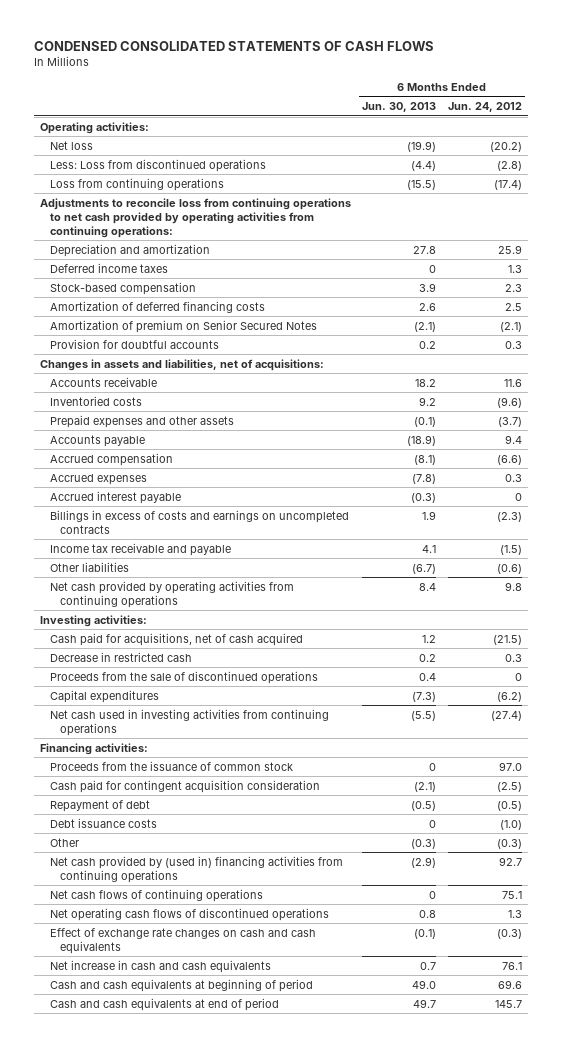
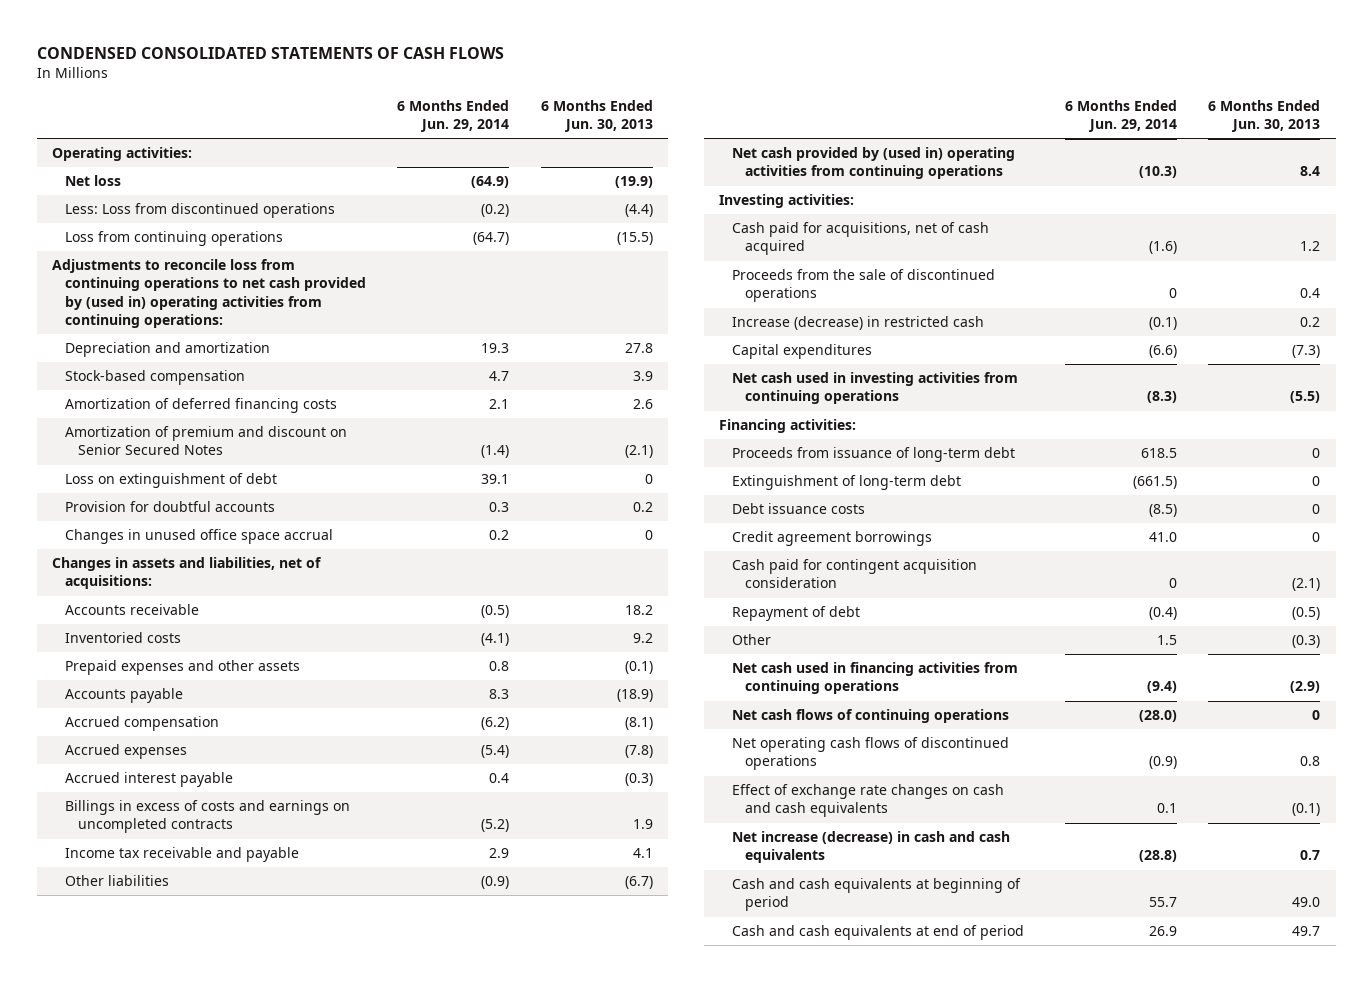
- | 6 Months Ended Jun. 30, 2013 | 6 Months Ended Jun. 24, 2012
+ | 6 Months Ended Jun. 29, 2014 | 6 Months Ended Jun. 30, 2013
- Adjustments to reconcile loss from continuing operations to net cash provided by operating activities from continuing operations:
+ Adjustments to reconcile loss from continuing operations to net cash provided by (used in) operating activities from continuing operations:
- Deferred income taxes | 0 | 1.3
- Amortization of premium on Senior Secured Notes | (2.1) | (2.1)
+ Amortization of premium and discount on Senior Secured Notes | (1.4) | (2.1)
+ Loss on extinguishment of debt | 39.1 | 0
+ Changes in unused office space accrual | 0.2 | 0
- Net cash provided by operating activities from continuing operations | 8.4 | 9.8
+ Net cash provided by (used in) operating activities from continuing operations | (10.3) | 8.4
- Decrease in restricted cash | 0.2 | 0.3
+ Increase (decrease) in restricted cash | (0.1) | 0.2
- Proceeds from the issuance of common stock | 0 | 97.0
+ Proceeds from issuance of long-term debt | 618.5 | 0
+ Extinguishment of long-term debt | (661.5) | 0
moved up: Debt issuance costs | (8.5) | 0
+ Credit agreement borrowings | 41.0 | 0
- Net cash provided by (used in) financing activities from continuing operations | (2.9) | 92.7
+ Net cash used in financing activities from continuing operations | (9.4) | (2.9)
- Net increase in cash and cash equivalents | 0.7 | 76.1
+ Net increase (decrease) in cash and cash equivalents | (28.8) | 0.7

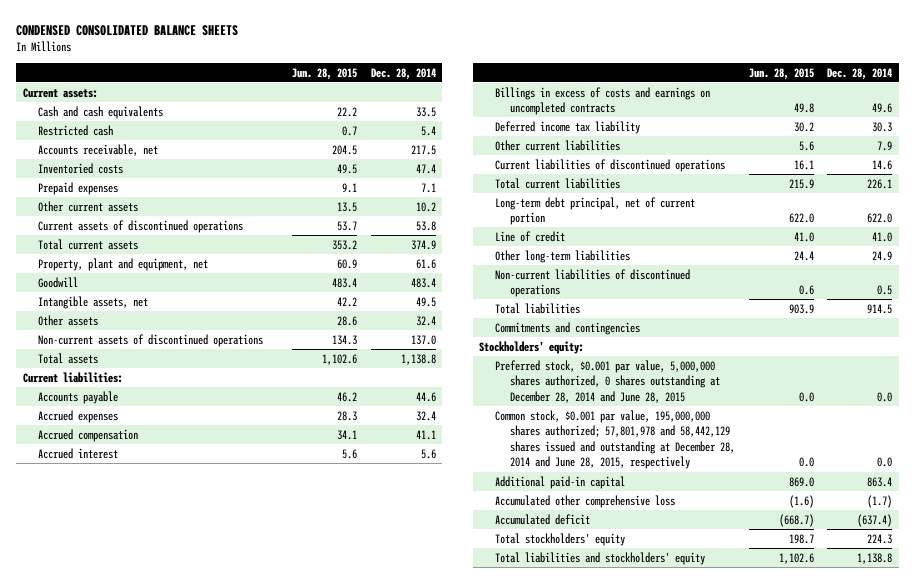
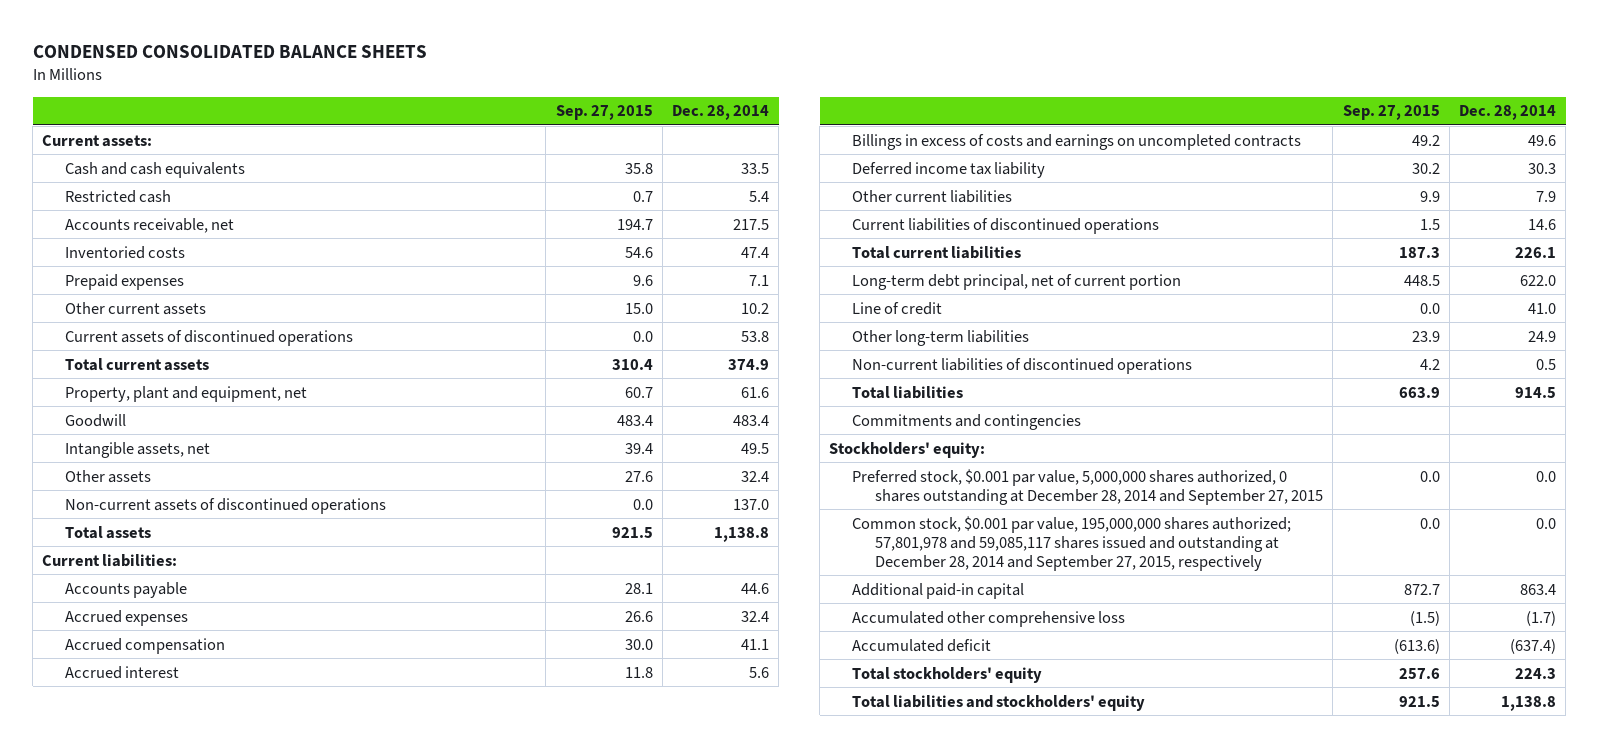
- | Jun. 28, 2015 | Dec. 28, 2014
+ | Sep. 27, 2015 | Dec. 28, 2014
- Preferred stock, $0.001 par value, 5,000,000 shares authorized, 0 shares outstanding at December 28, 2014 and June 28, 2015 | 0.0 | 0.0
- Common stock, $0.001 par value, 195,000,000 shares authorized; 57,801,978 and 58,442,129 shares issued and outstanding at December 28, 2014 and June 28, 2015, respectively | 0.0 | 0.0
+ Preferred stock, $0.001 par value, 5,000,000 shares authorized, 0 shares outstanding at December 28, 2014 and September 27, 2015 | 0.0 | 0.0
+ Common stock, $0.001 par value, 195,000,000 shares authorized; 57,801,978 and 59,085,117 shares issued and outstanding at December 28, 2014 and September 27, 2015, respectively | 0.0 | 0.0

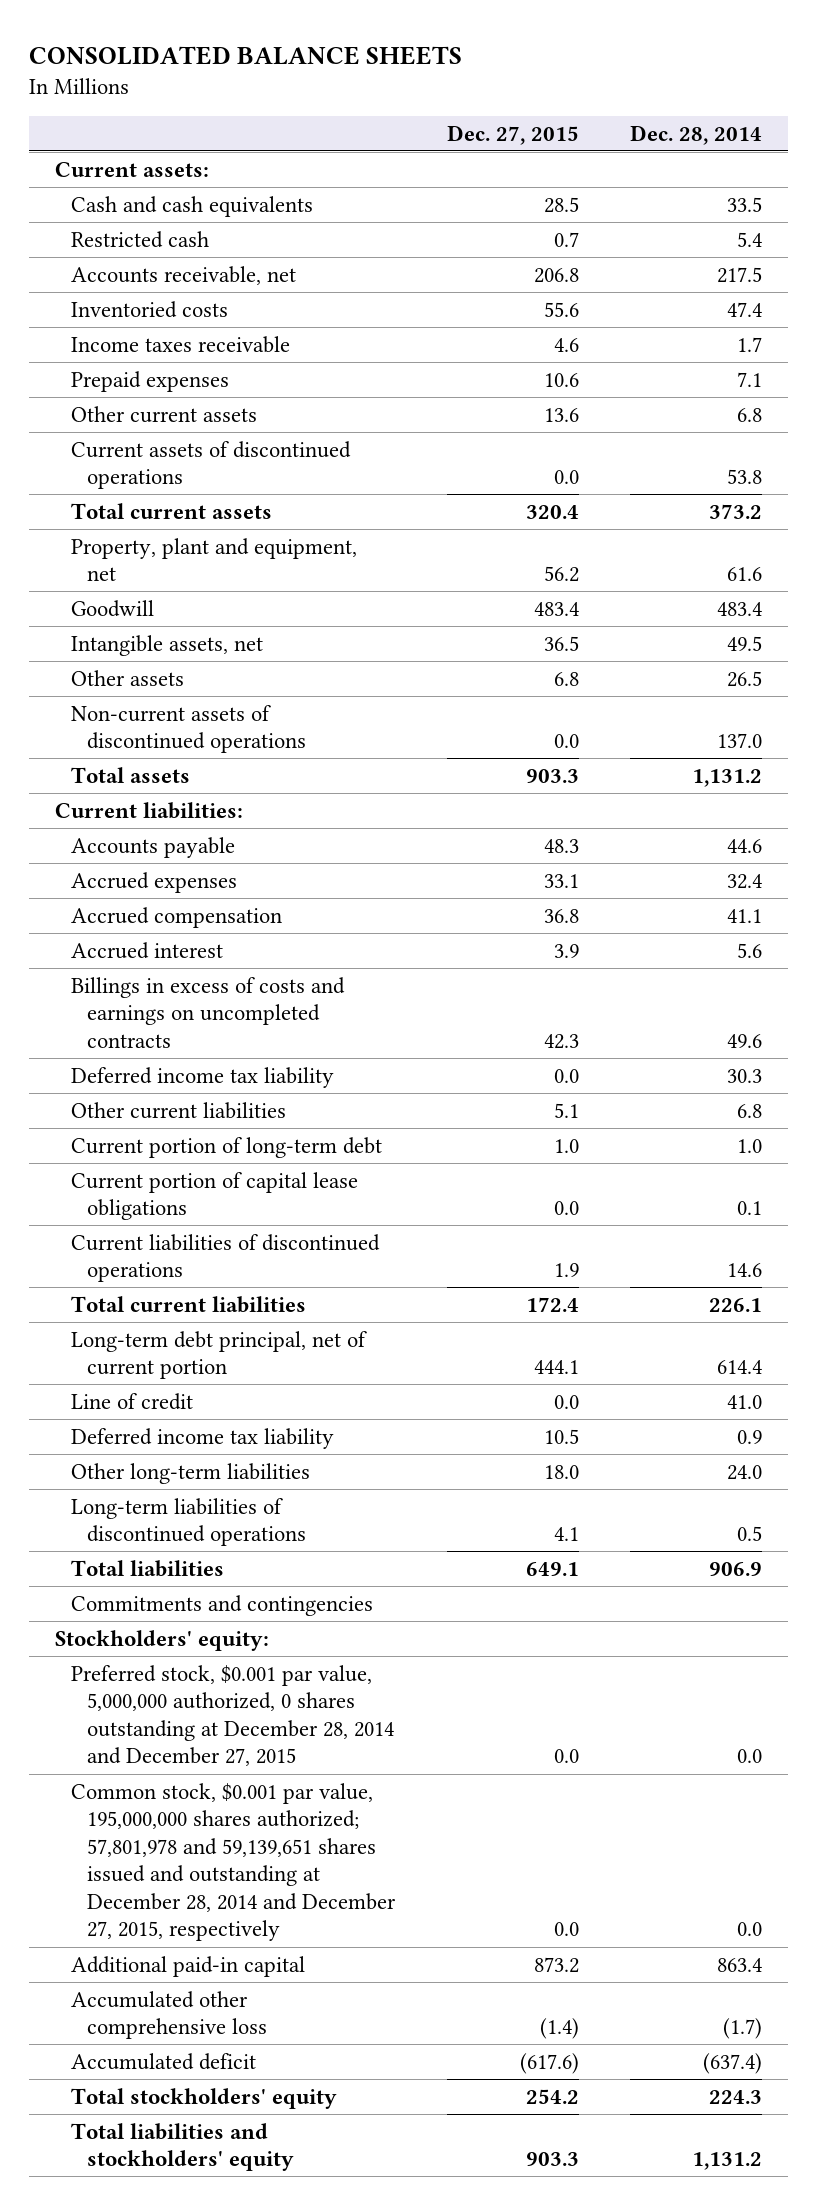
- CONDENSED CONSOLIDATED BALANCE SHEETS
+ CONSOLIDATED BALANCE SHEETS
- | Sep. 27, 2015 | Dec. 28, 2014
+ | Dec. 27, 2015 | Dec. 28, 2014
+ Income taxes receivable | 4.6 | 1.7
- Other current assets | 15.0 | 10.2
+ Other current assets | 13.6 | 6.8
- Total current assets | 310.4 | 374.9
+ Total current assets | 320.4 | 373.2
- Other assets | 27.6 | 32.4
+ Other assets | 6.8 | 26.5
- Total assets | 921.5 | 1,138.8
+ Total assets | 903.3 | 1,131.2
- Other current liabilities | 9.9 | 7.9
+ Other current liabilities | 5.1 | 6.8
+ Current portion of long-term debt | 1.0 | 1.0
+ Current portion of capital lease obligations | 0.0 | 0.1
- Long-term debt principal, net of current portion | 448.5 | 622.0
+ Long-term debt principal, net of current portion | 444.1 | 614.4
- Other long-term liabilities | 23.9 | 24.9
- Non-current liabilities of discontinued operations | 4.2 | 0.5
- Total liabilities | 663.9 | 914.5
+ Deferred income tax liability | 10.5 | 0.9
+ Other long-term liabilities | 18.0 | 24.0
+ Long-term liabilities of discontinued operations | 4.1 | 0.5
+ Total liabilities | 649.1 | 906.9
- Preferred stock, $0.001 par value, 5,000,000 shares authorized, 0 shares outstanding at December 28, 2014 and September 27, 2015 | 0.0 | 0.0
- Common stock, $0.001 par value, 195,000,000 shares authorized; 57,801,978 and 59,085,117 shares issued and outstanding at December 28, 2014 and September 27, 2015, respectively | 0.0 | 0.0
+ Preferred stock, $0.001 par value, 5,000,000 authorized, 0 shares outstanding at December 28, 2014 and December 27, 2015 | 0.0 | 0.0
+ Common stock, $0.001 par value, 195,000,000 shares authorized; 57,801,978 and 59,139,651 shares issued and outstanding at December 28, 2014 and December 27, 2015, respectively | 0.0 | 0.0
- Total liabilities and stockholders' equity | 921.5 | 1,138.8
+ Total liabilities and stockholders' equity | 903.3 | 1,131.2

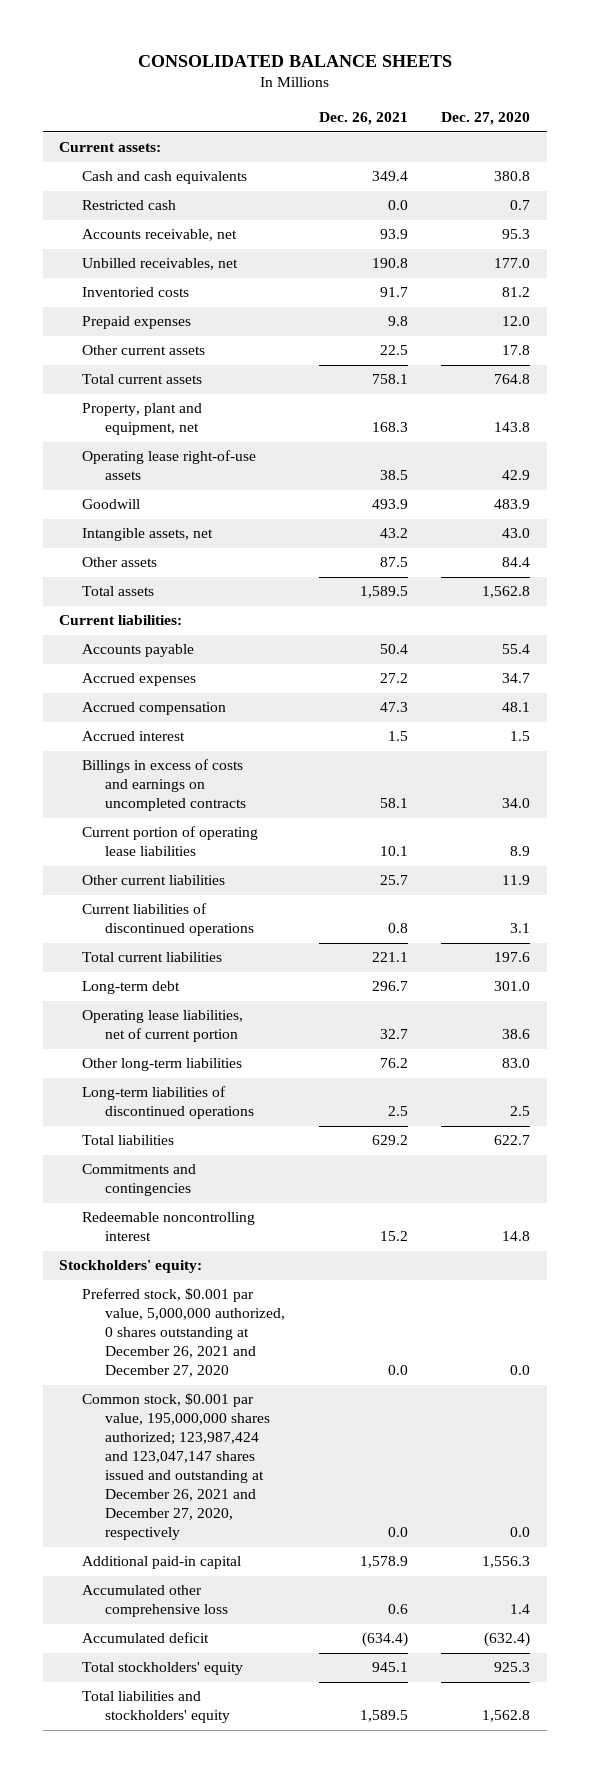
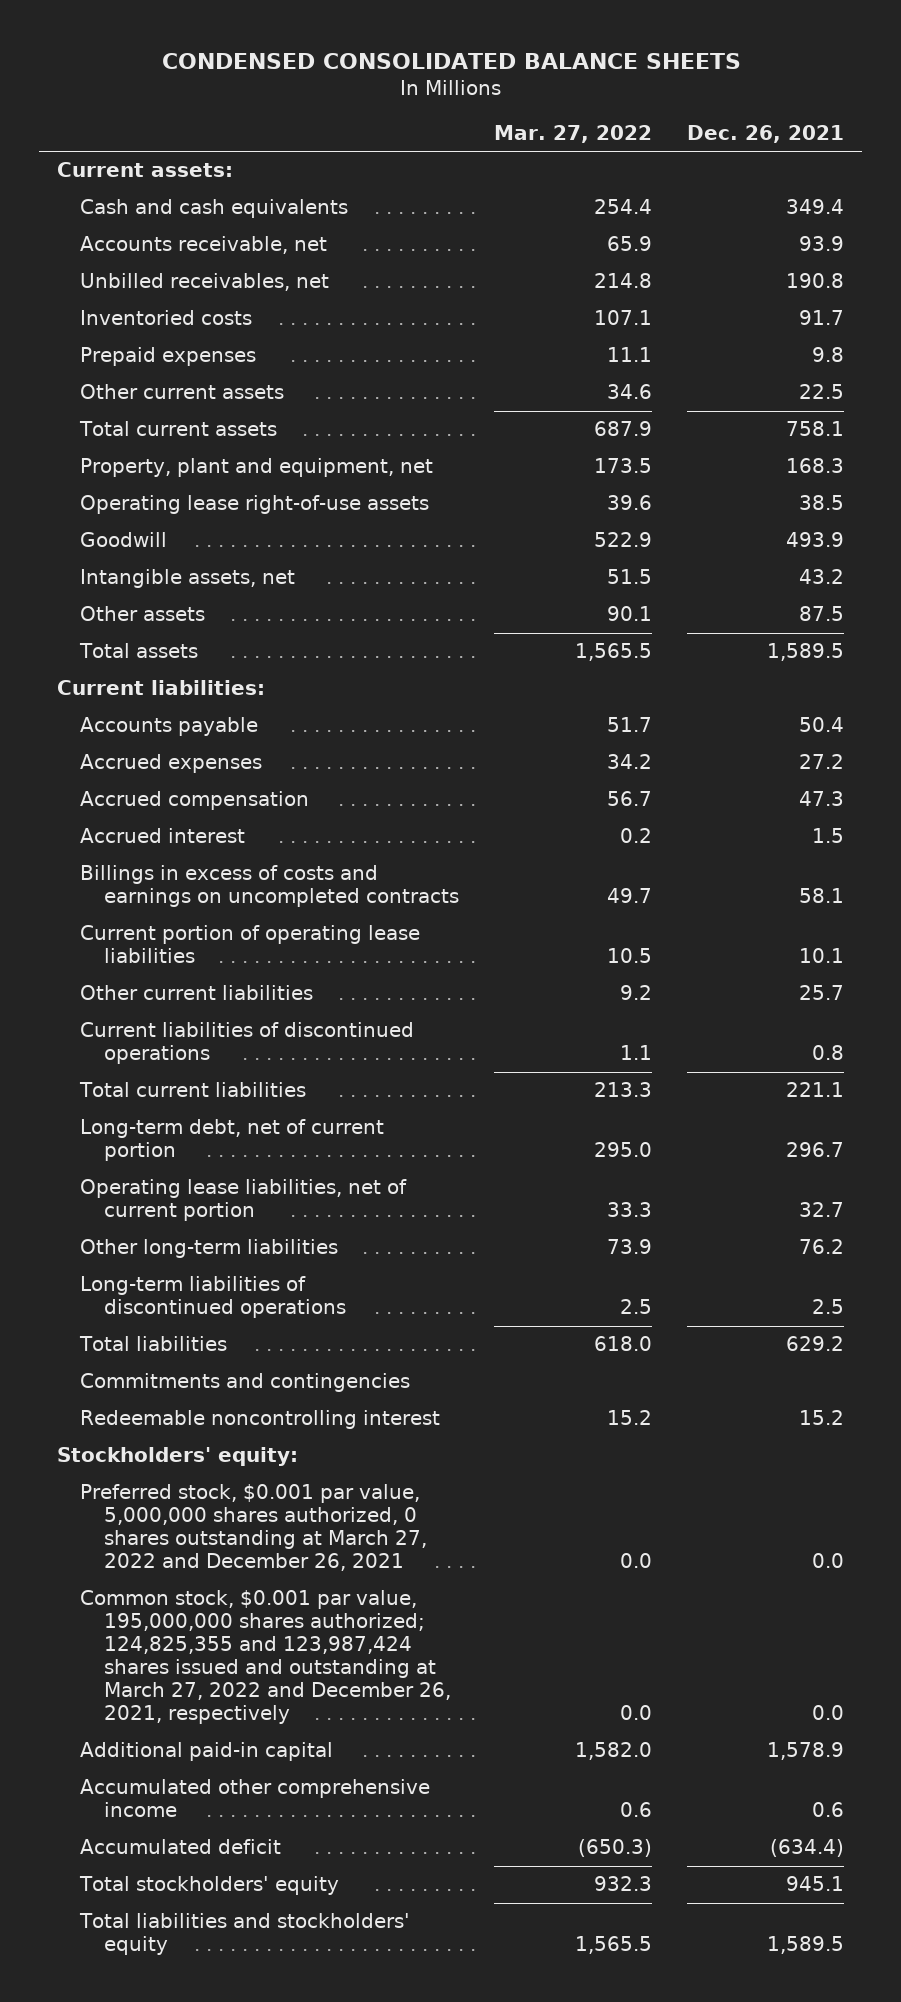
- CONSOLIDATED BALANCE SHEETS
+ CONDENSED CONSOLIDATED BALANCE SHEETS
- | Dec. 26, 2021 | Dec. 27, 2020
+ | Mar. 27, 2022 | Dec. 26, 2021
- Restricted cash | 0.0 | 0.7
- Long-term debt | 296.7 | 301.0
+ Long-term debt, net of current portion | 295.0 | 296.7
- Preferred stock, $0.001 par value, 5,000,000 authorized, 0 shares outstanding at December 26, 2021 and December 27, 2020 | 0.0 | 0.0
- Common stock, $0.001 par value, 195,000,000 shares authorized; 123,987,424 and 123,047,147 shares issued and outstanding at December 26, 2021 and December 27, 2020, respectively | 0.0 | 0.0
+ Preferred stock, $0.001 par value, 5,000,000 shares authorized, 0 shares outstanding at March 27, 2022 and December 26, 2021 | 0.0 | 0.0
+ Common stock, $0.001 par value, 195,000,000 shares authorized; 124,825,355 and 123,987,424 shares issued and outstanding at March 27, 2022 and December 26, 2021, respectively | 0.0 | 0.0
- Accumulated other comprehensive loss | 0.6 | 1.4
+ Accumulated other comprehensive income | 0.6 | 0.6

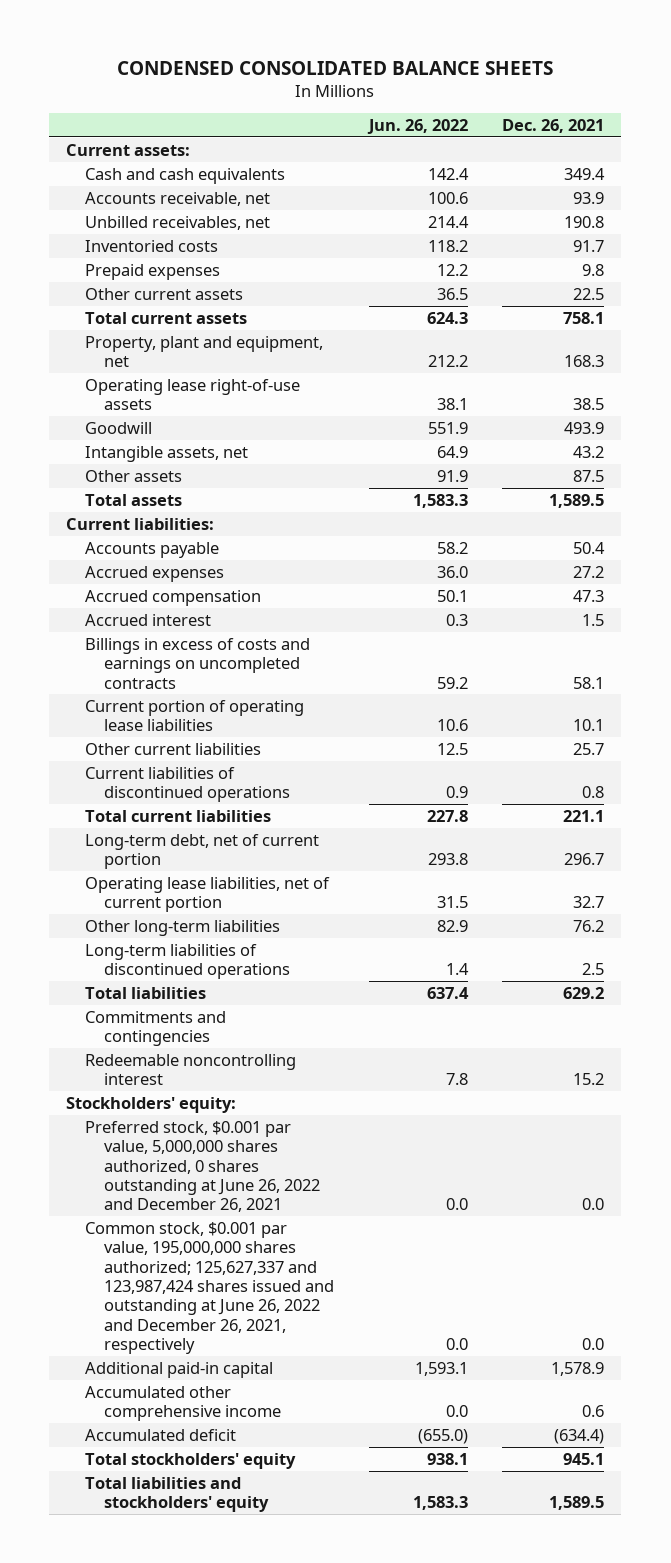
- | Mar. 27, 2022 | Dec. 26, 2021
+ | Jun. 26, 2022 | Dec. 26, 2021
- Preferred stock, $0.001 par value, 5,000,000 shares authorized, 0 shares outstanding at March 27, 2022 and December 26, 2021 | 0.0 | 0.0
- Common stock, $0.001 par value, 195,000,000 shares authorized; 124,825,355 and 123,987,424 shares issued and outstanding at March 27, 2022 and December 26, 2021, respectively | 0.0 | 0.0
+ Preferred stock, $0.001 par value, 5,000,000 shares authorized, 0 shares outstanding at June 26, 2022 and December 26, 2021 | 0.0 | 0.0
+ Common stock, $0.001 par value, 195,000,000 shares authorized; 125,627,337 and 123,987,424 shares issued and outstanding at June 26, 2022 and December 26, 2021, respectively | 0.0 | 0.0

